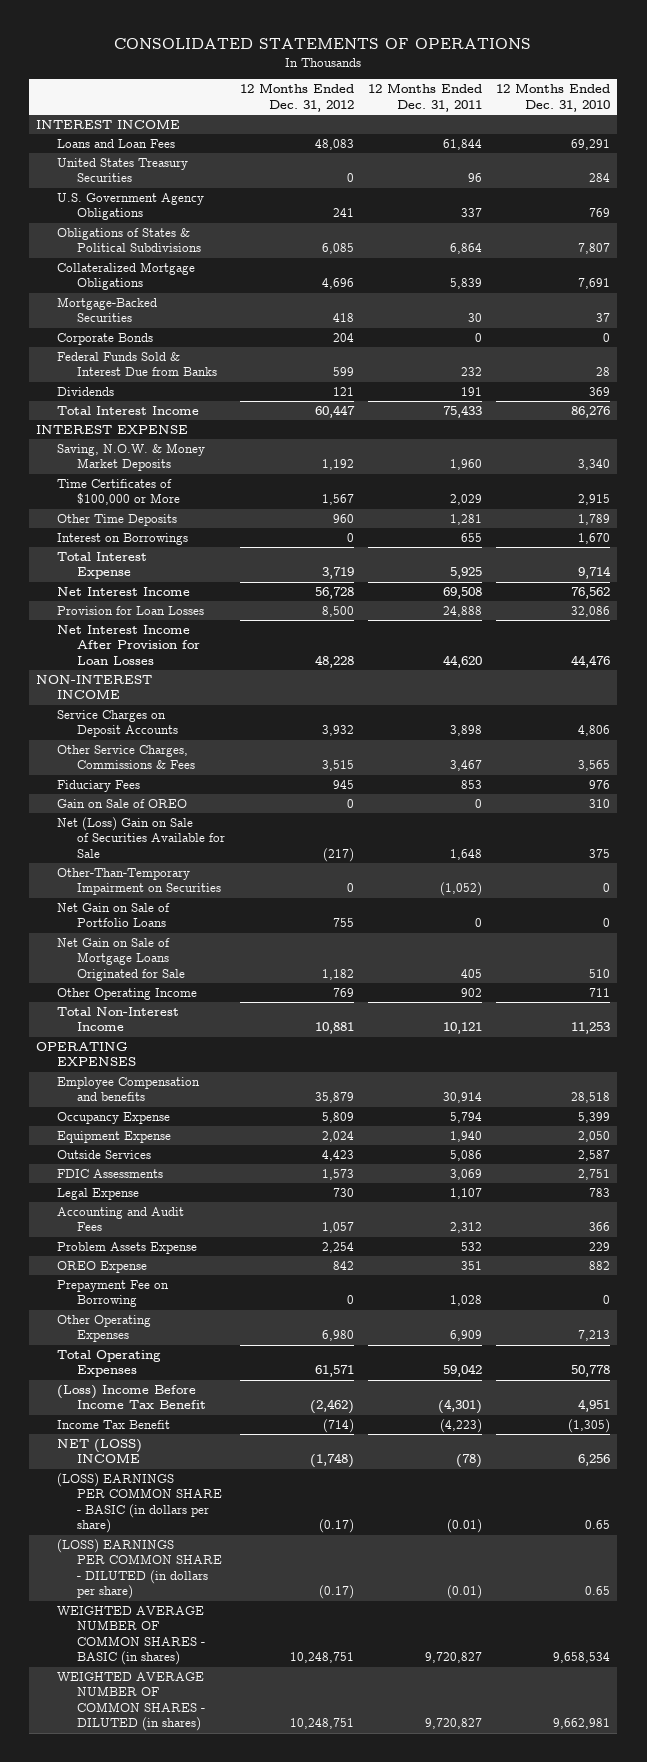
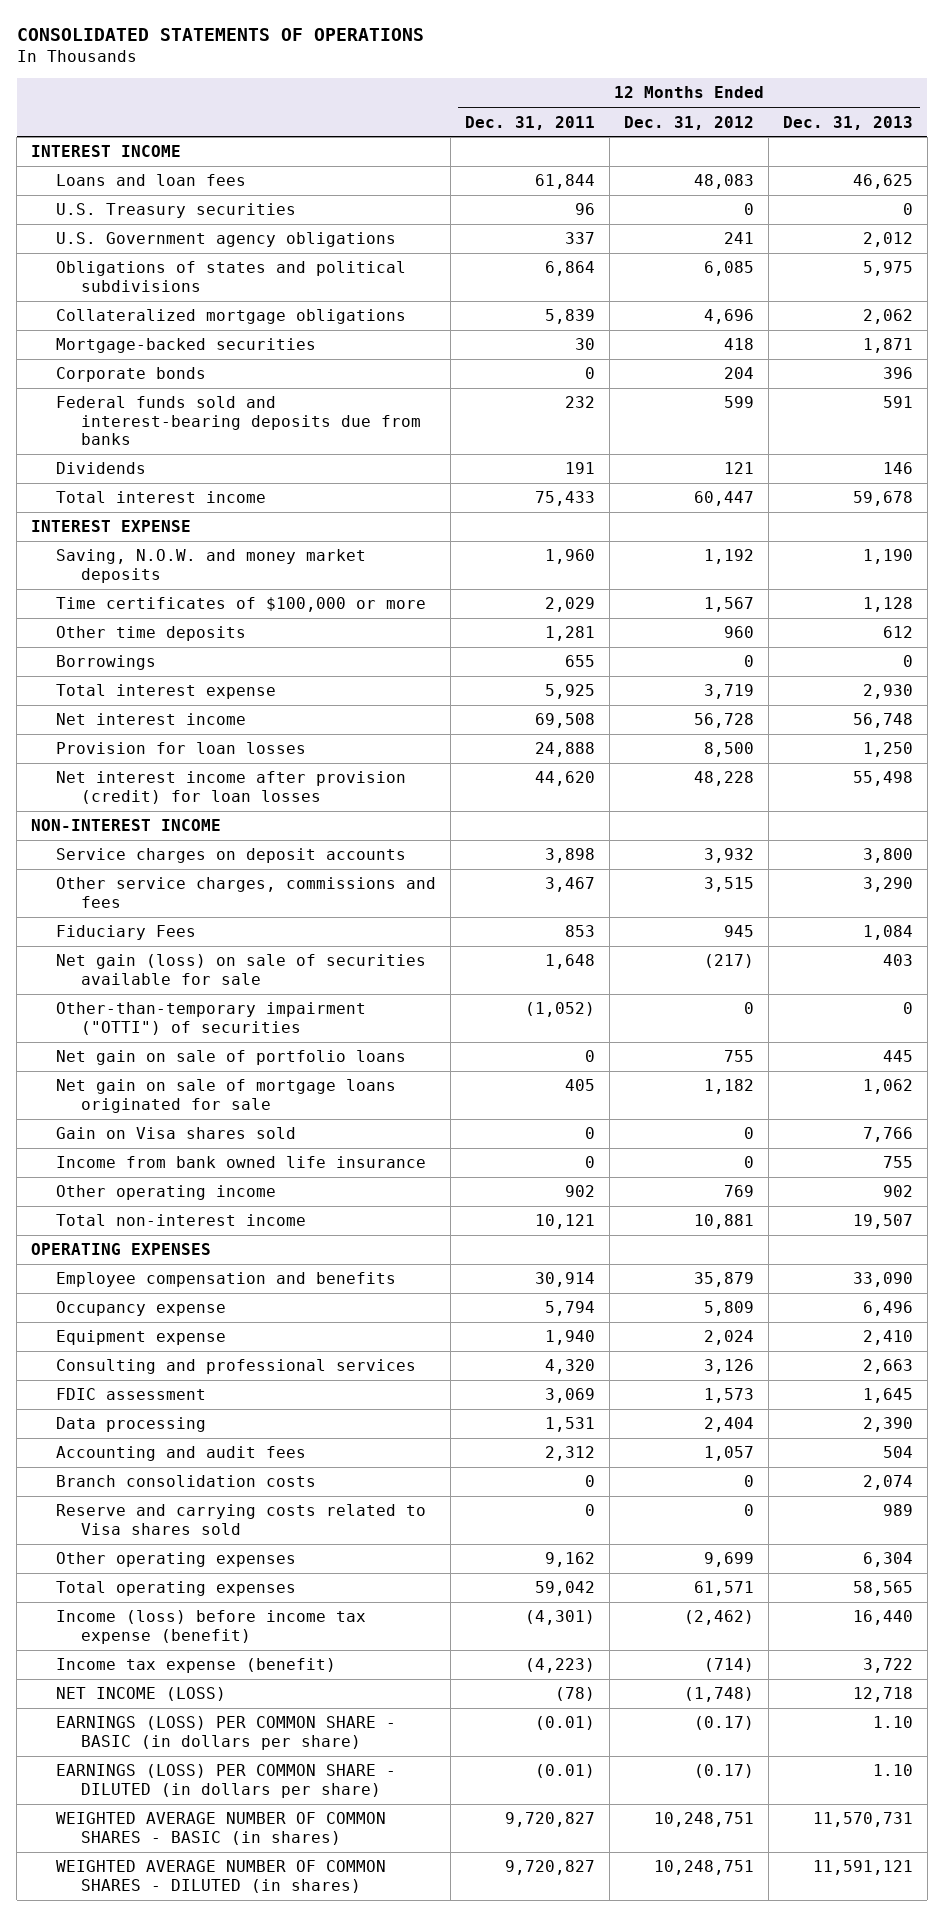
- | 12 Months Ended Dec. 31, 2012 | 12 Months Ended Dec. 31, 2011 | 12 Months Ended Dec. 31, 2010
+ | 12 Months Ended Dec. 31, 2011 | 12 Months Ended Dec. 31, 2012 | 12 Months Ended Dec. 31, 2013
- Loans and Loan Fees | 48,083 | 61,844 | 69,291
- United States Treasury Securities | 0 | 96 | 284
- U.S. Government Agency Obligations | 241 | 337 | 769
- Obligations of States & Political Subdivisions | 6,085 | 6,864 | 7,807
- Collateralized Mortgage Obligations | 4,696 | 5,839 | 7,691
- Mortgage-Backed Securities | 418 | 30 | 37
- Corporate Bonds | 204 | 0 | 0
- Federal Funds Sold & Interest Due from Banks | 599 | 232 | 28
+ Loans and loan fees | 61,844 | 48,083 | 46,625
+ U.S. Treasury securities | 96 | 0 | 0
+ U.S. Government agency obligations | 337 | 241 | 2,012
+ Obligations of states and political subdivisions | 6,864 | 6,085 | 5,975
+ Collateralized mortgage obligations | 5,839 | 4,696 | 2,062
+ Mortgage-backed securities | 30 | 418 | 1,871
+ Corporate bonds | 0 | 204 | 396
+ Federal funds sold and interest-bearing deposits due from banks | 232 | 599 | 591
- Total Interest Income | 60,447 | 75,433 | 86,276
+ Total interest income | 75,433 | 60,447 | 59,678
- Saving, N.O.W. & Money Market Deposits | 1,192 | 1,960 | 3,340
- Time Certificates of $100,000 or More | 1,567 | 2,029 | 2,915
- Other Time Deposits | 960 | 1,281 | 1,789
- Interest on Borrowings | 0 | 655 | 1,670
- Total Interest Expense | 3,719 | 5,925 | 9,714
- Net Interest Income | 56,728 | 69,508 | 76,562
- Provision for Loan Losses | 8,500 | 24,888 | 32,086
- Net Interest Income After Provision for Loan Losses | 48,228 | 44,620 | 44,476
+ Saving, N.O.W. and money market deposits | 1,960 | 1,192 | 1,190
+ Time certificates of $100,000 or more | 2,029 | 1,567 | 1,128
+ Other time deposits | 1,281 | 960 | 612
+ Borrowings | 655 | 0 | 0
+ Total interest expense | 5,925 | 3,719 | 2,930
+ Net interest income | 69,508 | 56,728 | 56,748
+ Provision for loan losses | 24,888 | 8,500 | 1,250
+ Net interest income after provision (credit) for loan losses | 44,620 | 48,228 | 55,498
- Service Charges on Deposit Accounts | 3,932 | 3,898 | 4,806
- Other Service Charges, Commissions & Fees | 3,515 | 3,467 | 3,565
+ Service charges on deposit accounts | 3,898 | 3,932 | 3,800
+ Other service charges, commissions and fees | 3,467 | 3,515 | 3,290
- Gain on Sale of OREO | 0 | 0 | 310
- Net (Loss) Gain on Sale of Securities Available for Sale | (217) | 1,648 | 375
- Other-Than-Temporary Impairment on Securities | 0 | (1,052) | 0
- Net Gain on Sale of Portfolio Loans | 755 | 0 | 0
- Net Gain on Sale of Mortgage Loans Originated for Sale | 1,182 | 405 | 510
- Other Operating Income | 769 | 902 | 711
- Total Non-Interest Income | 10,881 | 10,121 | 11,253
+ Net gain (loss) on sale of securities available for sale | 1,648 | (217) | 403
+ Other-than-temporary impairment ("OTTI") of securities | (1,052) | 0 | 0
+ Net gain on sale of portfolio loans | 0 | 755 | 445
+ Net gain on sale of mortgage loans originated for sale | 405 | 1,182 | 1,062
+ Gain on Visa shares sold | 0 | 0 | 7,766
+ Income from bank owned life insurance | 0 | 0 | 755
+ Other operating income | 902 | 769 | 902
+ Total non-interest income | 10,121 | 10,881 | 19,507
- Employee Compensation and benefits | 35,879 | 30,914 | 28,518
- Occupancy Expense | 5,809 | 5,794 | 5,399
- Equipment Expense | 2,024 | 1,940 | 2,050
- Outside Services | 4,423 | 5,086 | 2,587
- FDIC Assessments | 1,573 | 3,069 | 2,751
- Legal Expense | 730 | 1,107 | 783
- Accounting and Audit Fees | 1,057 | 2,312 | 366
- Problem Assets Expense | 2,254 | 532 | 229
- OREO Expense | 842 | 351 | 882
- Prepayment Fee on Borrowing | 0 | 1,028 | 0
- Other Operating Expenses | 6,980 | 6,909 | 7,213
- Total Operating Expenses | 61,571 | 59,042 | 50,778
- (Loss) Income Before Income Tax Benefit | (2,462) | (4,301) | 4,951
- Income Tax Benefit | (714) | (4,223) | (1,305)
- NET (LOSS) INCOME | (1,748) | (78) | 6,256
- (LOSS) EARNINGS PER COMMON SHARE - BASIC (in dollars per share) | (0.17) | (0.01) | 0.65
- (LOSS) EARNINGS PER COMMON SHARE - DILUTED (in dollars per share) | (0.17) | (0.01) | 0.65
+ Employee compensation and benefits | 30,914 | 35,879 | 33,090
+ Occupancy expense | 5,794 | 5,809 | 6,496
+ Equipment expense | 1,940 | 2,024 | 2,410
+ Consulting and professional services | 4,320 | 3,126 | 2,663
+ FDIC assessment | 3,069 | 1,573 | 1,645
+ Data processing | 1,531 | 2,404 | 2,390
+ Accounting and audit fees | 2,312 | 1,057 | 504
+ Branch consolidation costs | 0 | 0 | 2,074
+ Reserve and carrying costs related to Visa shares sold | 0 | 0 | 989
+ Other operating expenses | 9,162 | 9,699 | 6,304
+ Total operating expenses | 59,042 | 61,571 | 58,565
+ Income (loss) before income tax expense (benefit) | (4,301) | (2,462) | 16,440
+ Income tax expense (benefit) | (4,223) | (714) | 3,722
+ NET INCOME (LOSS) | (78) | (1,748) | 12,718
+ EARNINGS (LOSS) PER COMMON SHARE - BASIC (in dollars per share) | (0.01) | (0.17) | 1.10
+ EARNINGS (LOSS) PER COMMON SHARE - DILUTED (in dollars per share) | (0.01) | (0.17) | 1.10

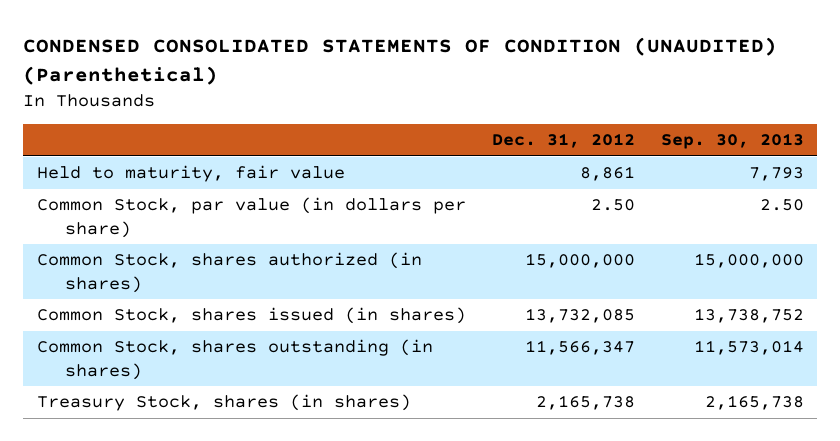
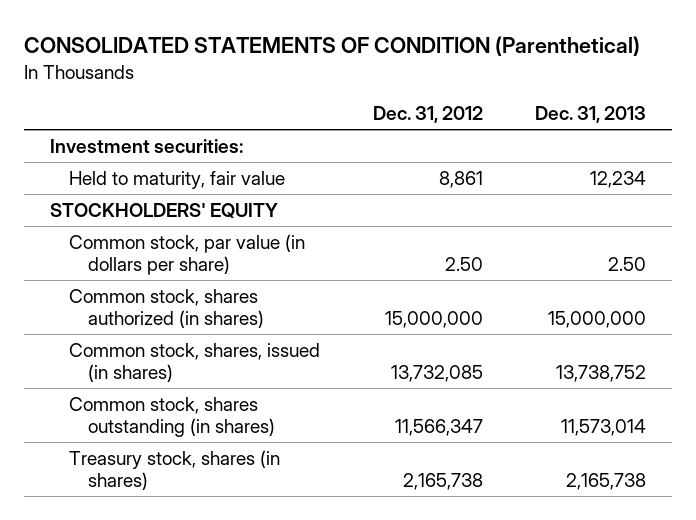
- CONDENSED CONSOLIDATED STATEMENTS OF CONDITION (UNAUDITED) (Parenthetical)
+ CONSOLIDATED STATEMENTS OF CONDITION (Parenthetical)
- | Dec. 31, 2012 | Sep. 30, 2013
+ | Dec. 31, 2012 | Dec. 31, 2013
+ Investment securities:
- Common Stock, par value (in dollars per share) | 2.50 | 2.50
- Common Stock, shares authorized (in shares) | 15,000,000 | 15,000,000
- Common Stock, shares issued (in shares) | 13,732,085 | 13,738,752
- Common Stock, shares outstanding (in shares) | 11,566,347 | 11,573,014
- Treasury Stock, shares (in shares) | 2,165,738 | 2,165,738
+ STOCKHOLDERS' EQUITY
+ Common stock, par value (in dollars per share) | 2.50 | 2.50
+ Common stock, shares authorized (in shares) | 15,000,000 | 15,000,000
+ Common stock, shares, issued (in shares) | 13,732,085 | 13,738,752
+ Common stock, shares outstanding (in shares) | 11,566,347 | 11,573,014
+ Treasury stock, shares (in shares) | 2,165,738 | 2,165,738

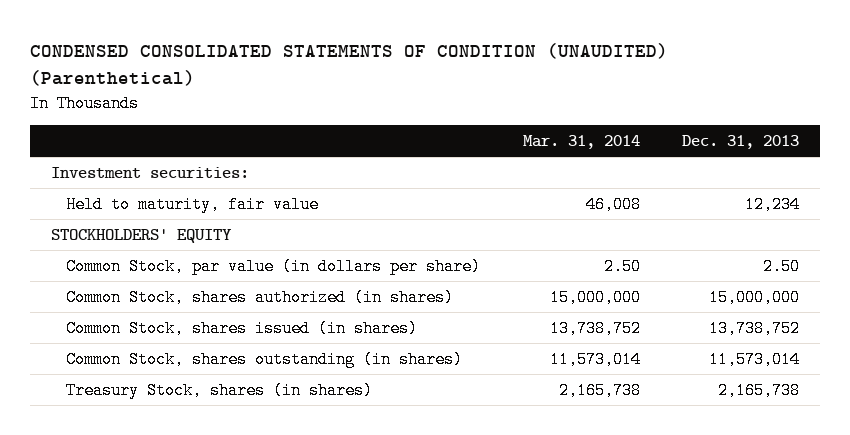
- CONSOLIDATED STATEMENTS OF CONDITION (Parenthetical)
+ CONDENSED CONSOLIDATED STATEMENTS OF CONDITION (UNAUDITED) (Parenthetical)
- | Dec. 31, 2012 | Dec. 31, 2013
+ | Mar. 31, 2014 | Dec. 31, 2013
- Common stock, par value (in dollars per share) | 2.50 | 2.50
- Common stock, shares authorized (in shares) | 15,000,000 | 15,000,000
- Common stock, shares, issued (in shares) | 13,732,085 | 13,738,752
- Common stock, shares outstanding (in shares) | 11,566,347 | 11,573,014
- Treasury stock, shares (in shares) | 2,165,738 | 2,165,738
+ Common Stock, par value (in dollars per share) | 2.50 | 2.50
+ Common Stock, shares authorized (in shares) | 15,000,000 | 15,000,000
+ Common Stock, shares issued (in shares) | 13,738,752 | 13,738,752
+ Common Stock, shares outstanding (in shares) | 11,573,014 | 11,573,014
+ Treasury Stock, shares (in shares) | 2,165,738 | 2,165,738

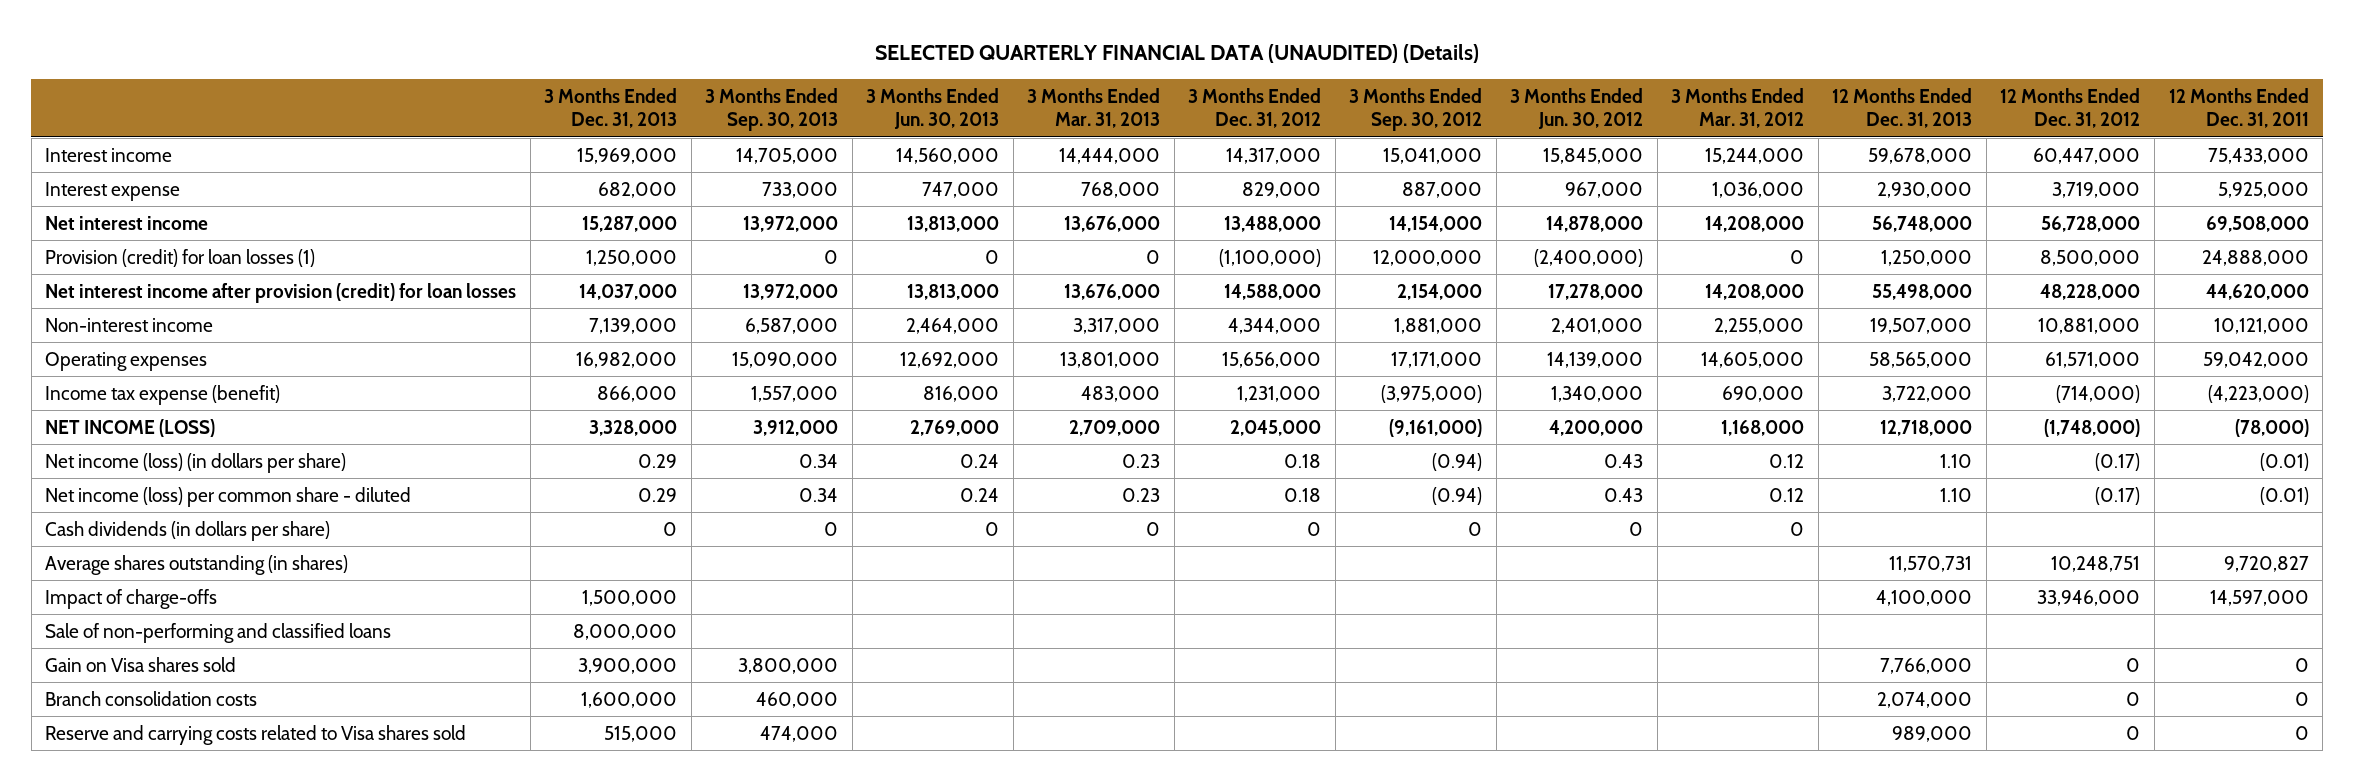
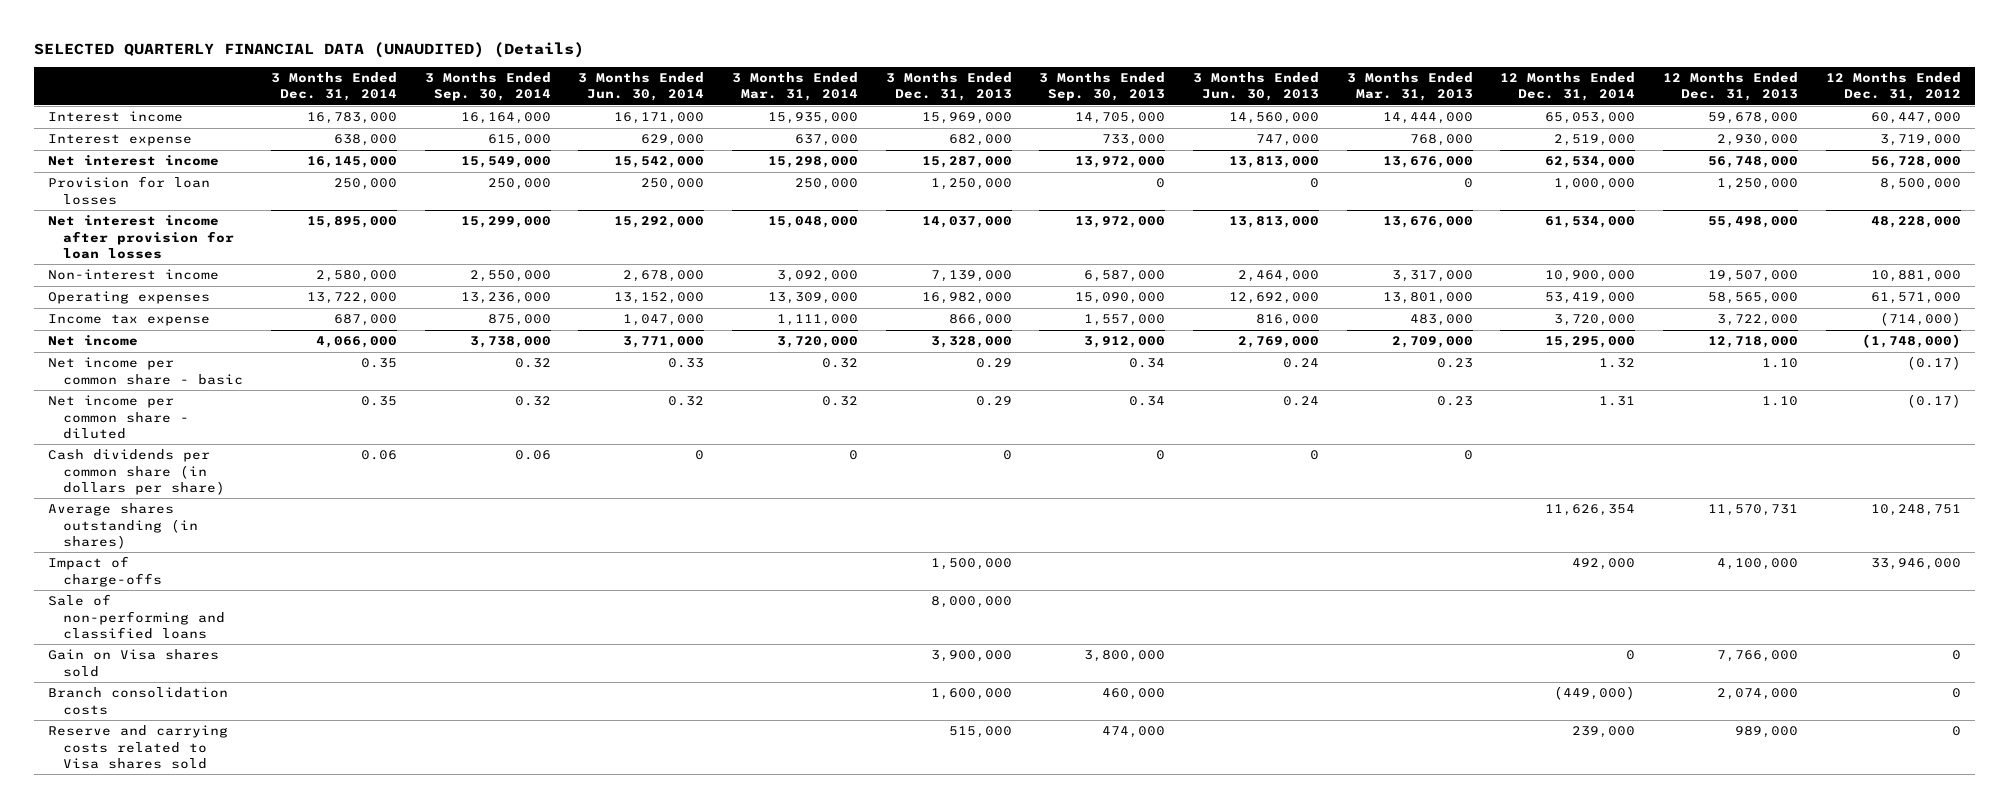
- | 3 Months Ended Dec. 31, 2013 | 3 Months Ended Sep. 30, 2013 | 3 Months Ended Jun. 30, 2013 | 3 Months Ended Mar. 31, 2013 | 3 Months Ended Dec. 31, 2012 | 3 Months Ended Sep. 30, 2012 | 3 Months Ended Jun. 30, 2012 | 3 Months Ended Mar. 31, 2012 | 12 Months Ended Dec. 31, 2013 | 12 Months Ended Dec. 31, 2012 | 12 Months Ended Dec. 31, 2011
+ | 3 Months Ended Dec. 31, 2014 | 3 Months Ended Sep. 30, 2014 | 3 Months Ended Jun. 30, 2014 | 3 Months Ended Mar. 31, 2014 | 3 Months Ended Dec. 31, 2013 | 3 Months Ended Sep. 30, 2013 | 3 Months Ended Jun. 30, 2013 | 3 Months Ended Mar. 31, 2013 | 12 Months Ended Dec. 31, 2014 | 12 Months Ended Dec. 31, 2013 | 12 Months Ended Dec. 31, 2012
- Provision (credit) for loan losses (1) | 1,250,000 | 0 | 0 | 0 | (1,100,000) | 12,000,000 | (2,400,000) | 0 | 1,250,000 | 8,500,000 | 24,888,000
- Net interest income after provision (credit) for loan losses | 14,037,000 | 13,972,000 | 13,813,000 | 13,676,000 | 14,588,000 | 2,154,000 | 17,278,000 | 14,208,000 | 55,498,000 | 48,228,000 | 44,620,000
+ Provision for loan losses | 250,000 | 250,000 | 250,000 | 250,000 | 1,250,000 | 0 | 0 | 0 | 1,000,000 | 1,250,000 | 8,500,000
+ Net interest income after provision for loan losses | 15,895,000 | 15,299,000 | 15,292,000 | 15,048,000 | 14,037,000 | 13,972,000 | 13,813,000 | 13,676,000 | 61,534,000 | 55,498,000 | 48,228,000
- Income tax expense (benefit) | 866,000 | 1,557,000 | 816,000 | 483,000 | 1,231,000 | (3,975,000) | 1,340,000 | 690,000 | 3,722,000 | (714,000) | (4,223,000)
- NET INCOME (LOSS) | 3,328,000 | 3,912,000 | 2,769,000 | 2,709,000 | 2,045,000 | (9,161,000) | 4,200,000 | 1,168,000 | 12,718,000 | (1,748,000) | (78,000)
- Net income (loss) (in dollars per share) | 0.29 | 0.34 | 0.24 | 0.23 | 0.18 | (0.94) | 0.43 | 0.12 | 1.10 | (0.17) | (0.01)
- Net income (loss) per common share - diluted | 0.29 | 0.34 | 0.24 | 0.23 | 0.18 | (0.94) | 0.43 | 0.12 | 1.10 | (0.17) | (0.01)
- Cash dividends (in dollars per share) | 0 | 0 | 0 | 0 | 0 | 0 | 0 | 0 | | |
+ Income tax expense | 687,000 | 875,000 | 1,047,000 | 1,111,000 | 866,000 | 1,557,000 | 816,000 | 483,000 | 3,720,000 | 3,722,000 | (714,000)
+ Net income | 4,066,000 | 3,738,000 | 3,771,000 | 3,720,000 | 3,328,000 | 3,912,000 | 2,769,000 | 2,709,000 | 15,295,000 | 12,718,000 | (1,748,000)
+ Net income per common share - basic | 0.35 | 0.32 | 0.33 | 0.32 | 0.29 | 0.34 | 0.24 | 0.23 | 1.32 | 1.10 | (0.17)
+ Net income per common share - diluted | 0.35 | 0.32 | 0.32 | 0.32 | 0.29 | 0.34 | 0.24 | 0.23 | 1.31 | 1.10 | (0.17)
+ Cash dividends per common share (in dollars per share) | 0.06 | 0.06 | 0 | 0 | 0 | 0 | 0 | 0 | | |

